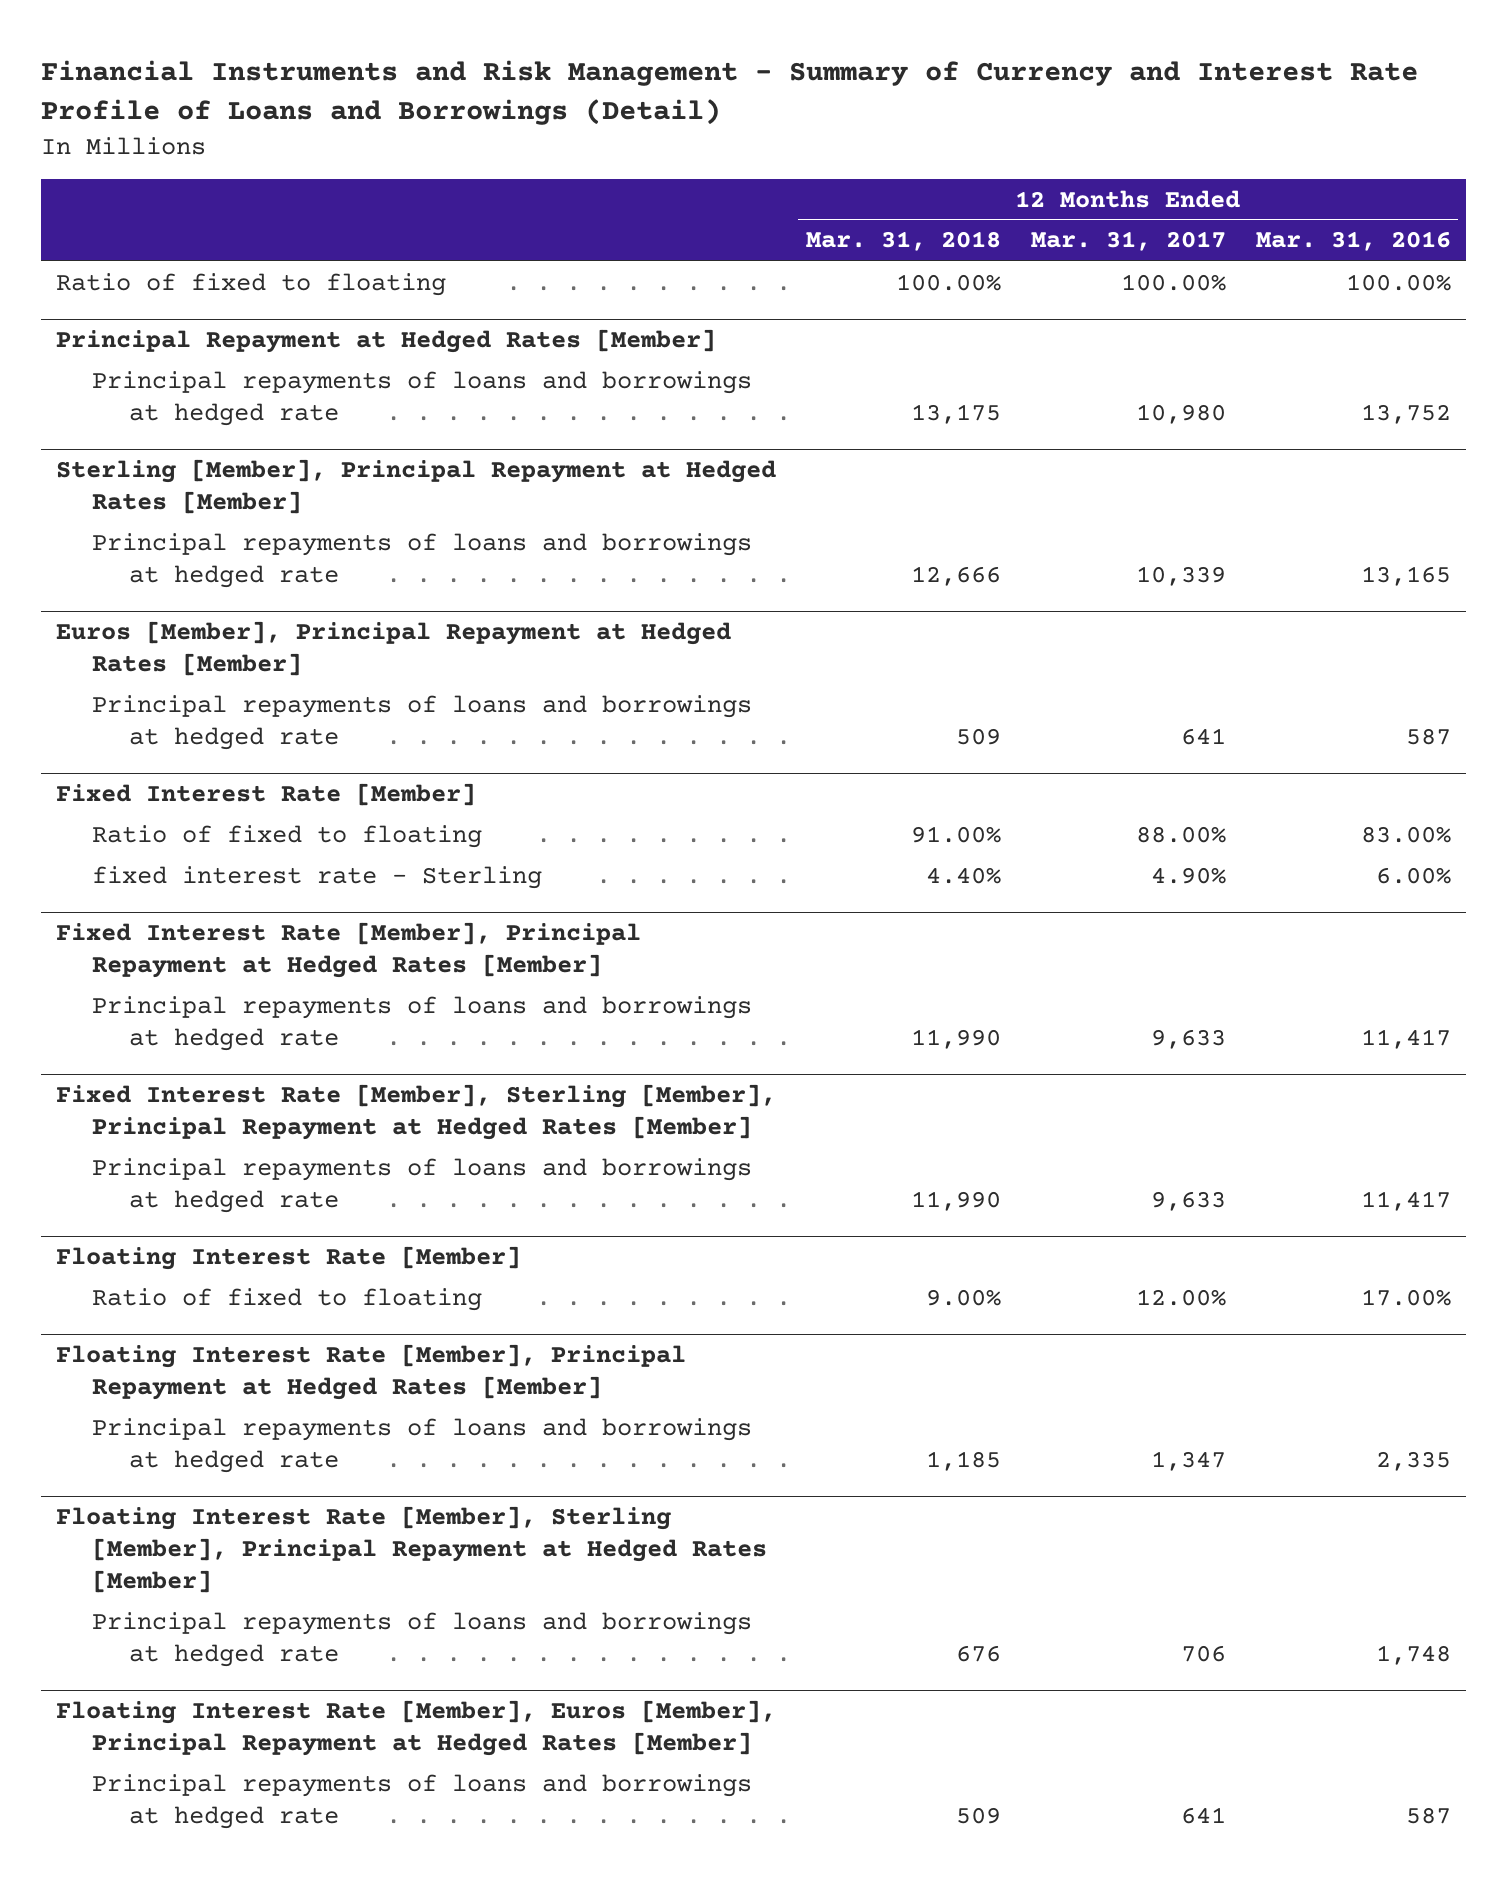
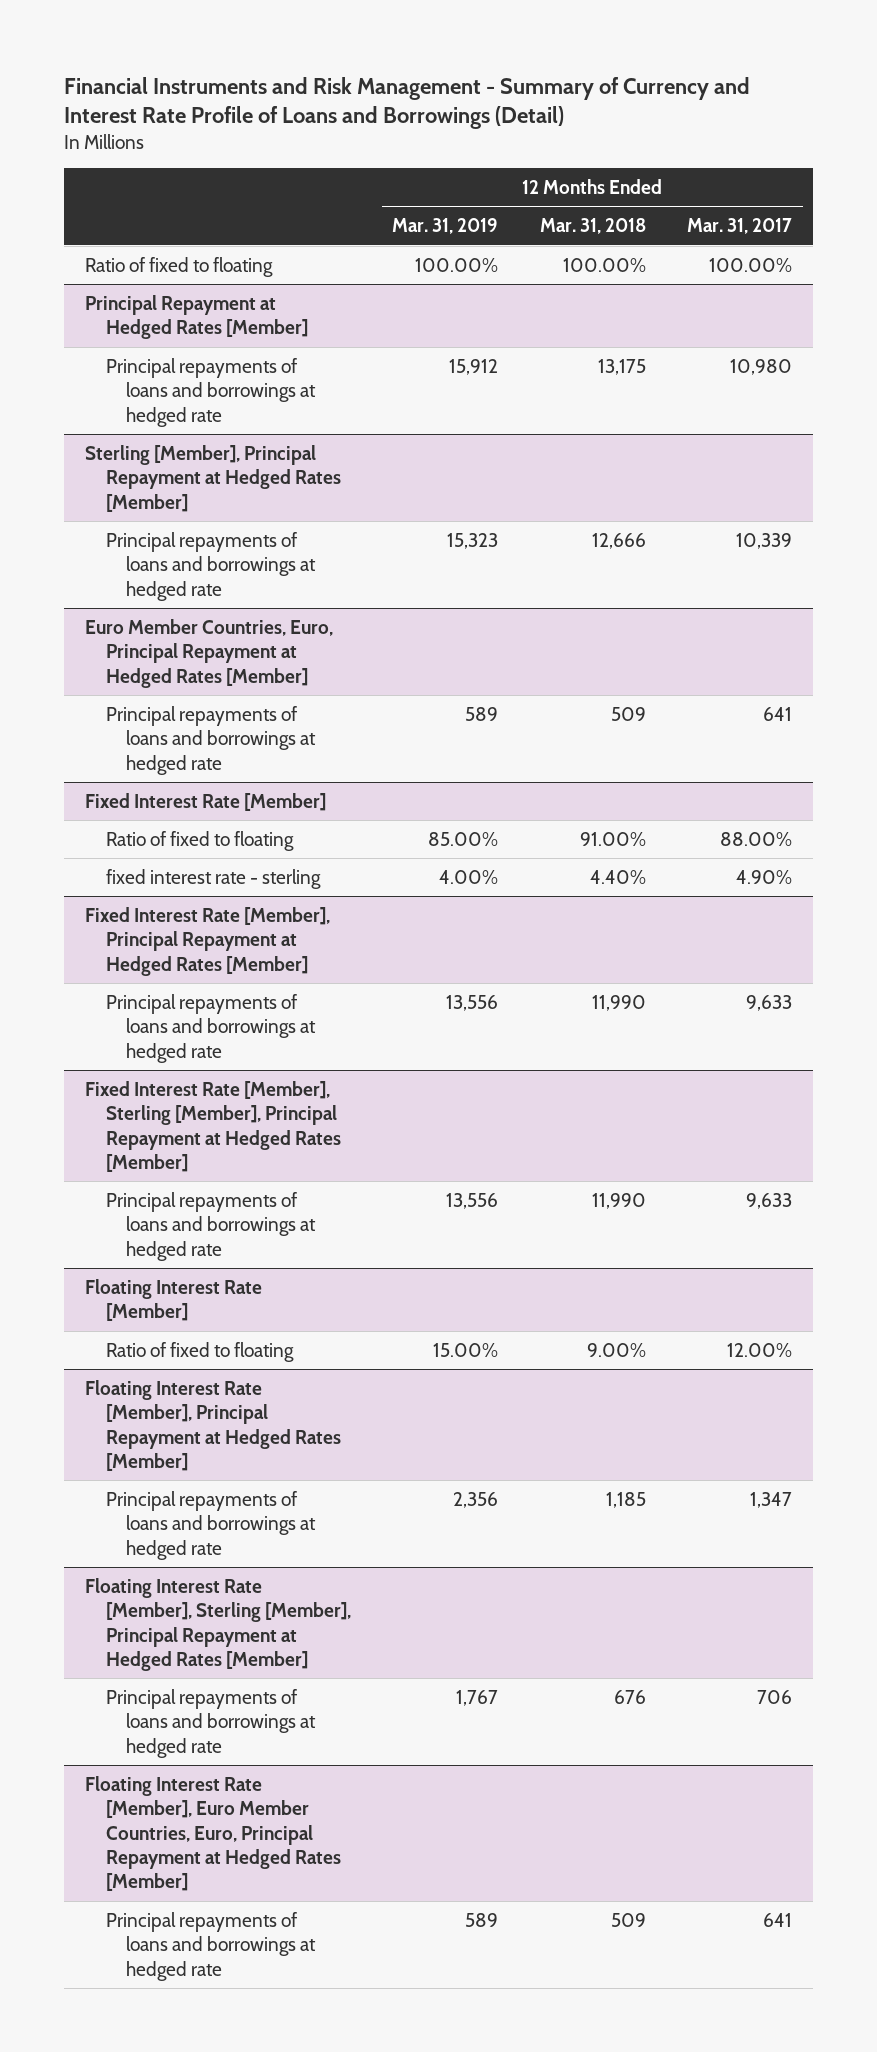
- | 12 Months Ended Mar. 31, 2018 | 12 Months Ended Mar. 31, 2017 | 12 Months Ended Mar. 31, 2016
+ | 12 Months Ended Mar. 31, 2019 | 12 Months Ended Mar. 31, 2018 | 12 Months Ended Mar. 31, 2017
- Euros [Member], Principal Repayment at Hedged Rates [Member]
+ Euro Member Countries, Euro, Principal Repayment at Hedged Rates [Member]
@ Fixed Interest Rate [Member]
- fixed interest rate - Sterling | 4.40% | 4.90% | 6.00%
+ fixed interest rate - sterling | 4.00% | 4.40% | 4.90%
- Floating Interest Rate [Member], Euros [Member], Principal Repayment at Hedged Rates [Member]
+ Floating Interest Rate [Member], Euro Member Countries, Euro, Principal Repayment at Hedged Rates [Member]

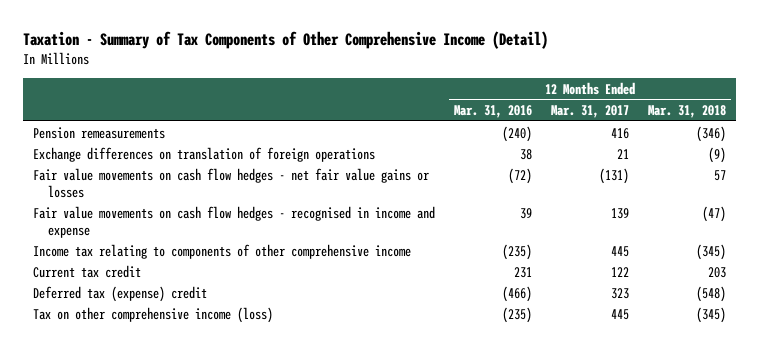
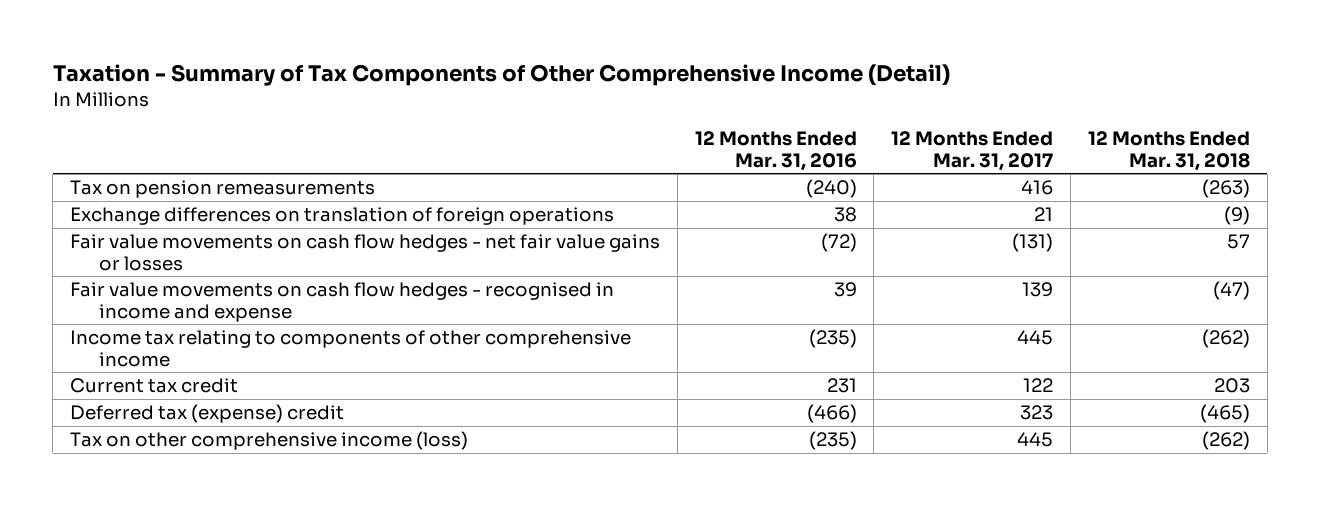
- Pension remeasurements | (240) | 416 | (346)
+ Tax on pension remeasurements | (240) | 416 | (263)
- Income tax relating to components of other comprehensive income | (235) | 445 | (345)
+ Income tax relating to components of other comprehensive income | (235) | 445 | (262)
- Deferred tax (expense) credit | (466) | 323 | (548)
- Tax on other comprehensive income (loss) | (235) | 445 | (345)
+ Deferred tax (expense) credit | (466) | 323 | (465)
+ Tax on other comprehensive income (loss) | (235) | 445 | (262)

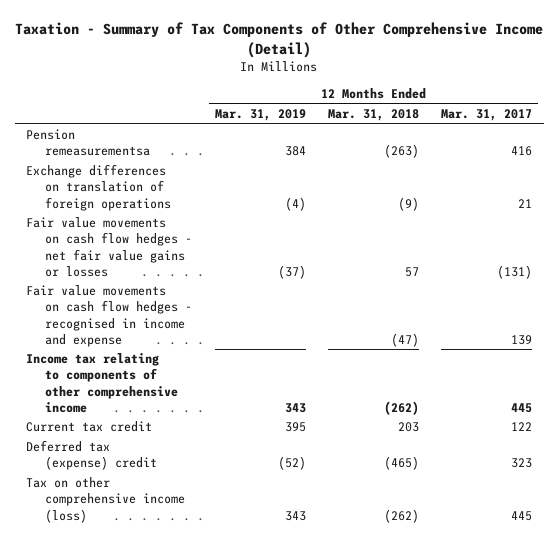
- | 12 Months Ended Mar. 31, 2016 | 12 Months Ended Mar. 31, 2017 | 12 Months Ended Mar. 31, 2018
+ | 12 Months Ended Mar. 31, 2019 | 12 Months Ended Mar. 31, 2018 | 12 Months Ended Mar. 31, 2017
- Tax on pension remeasurements | (240) | 416 | (263)
+ Pension remeasurementsa | 384 | (263) | 416

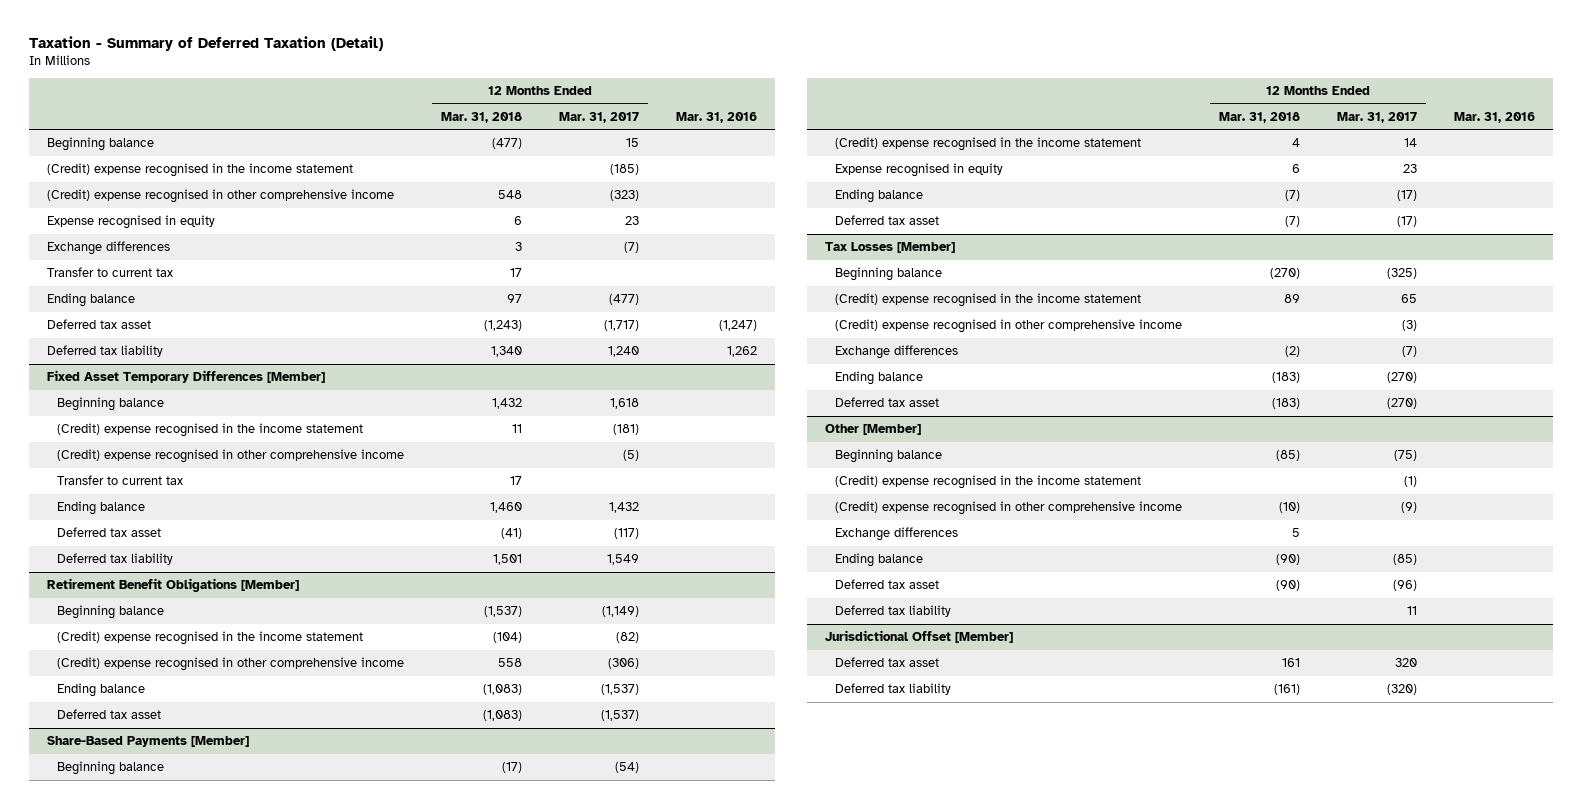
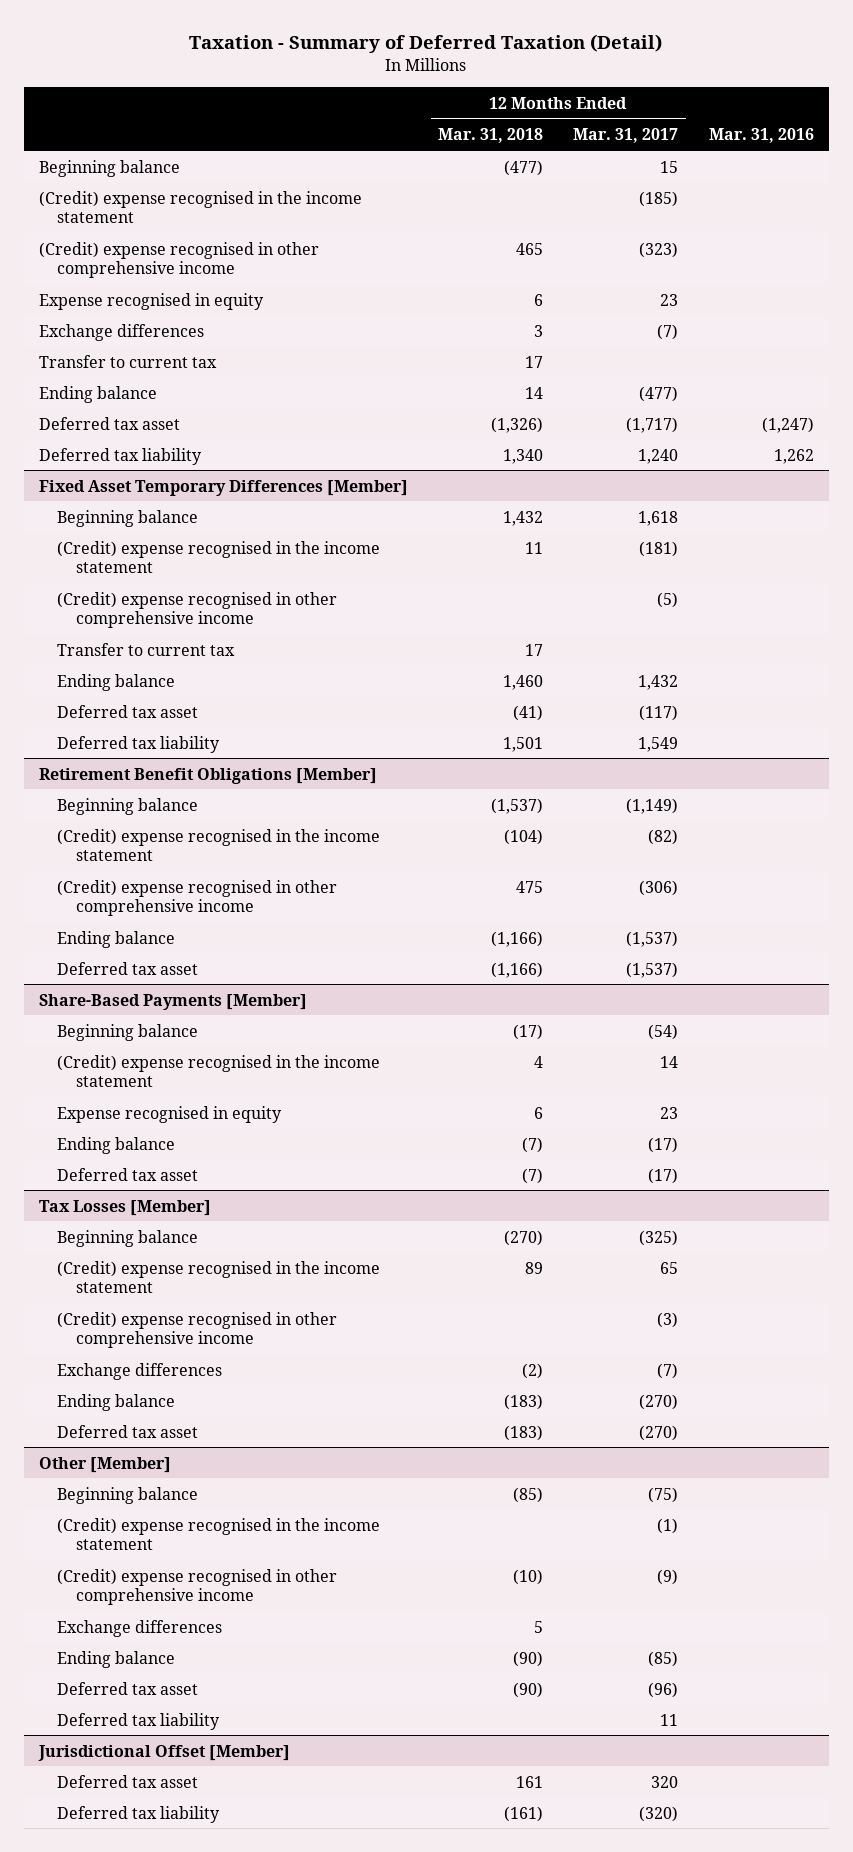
- (Credit) expense recognised in other comprehensive income | 548 | (323) |
+ (Credit) expense recognised in other comprehensive income | 465 | (323) |
- Ending balance | 97 | (477) |
- Deferred tax asset | (1,243) | (1,717) | (1,247)
+ Ending balance | 14 | (477) |
+ Deferred tax asset | (1,326) | (1,717) | (1,247)
@ Retirement Benefit Obligations [Member]
- (Credit) expense recognised in other comprehensive income | 558 | (306) |
- Ending balance | (1,083) | (1,537) |
- Deferred tax asset | (1,083) | (1,537) |
+ (Credit) expense recognised in other comprehensive income | 475 | (306) |
+ Ending balance | (1,166) | (1,537) |
+ Deferred tax asset | (1,166) | (1,537) |

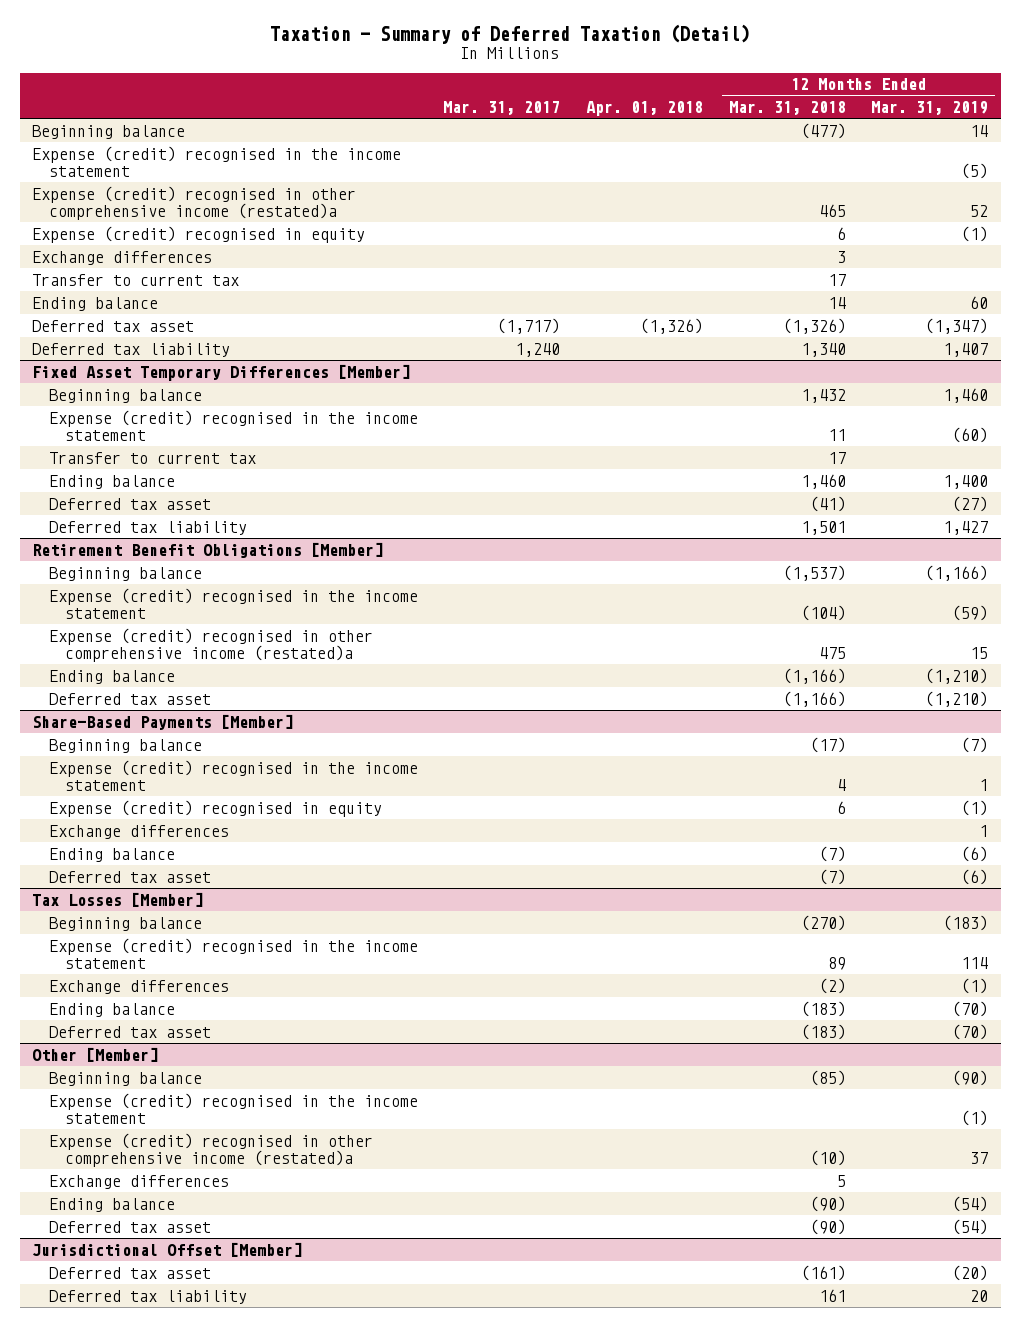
- | 12 Months Ended Mar. 31, 2018 | 12 Months Ended Mar. 31, 2017 | Mar. 31, 2016
+ | Mar. 31, 2017 | Apr. 01, 2018 | 12 Months Ended Mar. 31, 2018 | 12 Months Ended Mar. 31, 2019
- (Credit) expense recognised in the income statement | | (185) |
- (Credit) expense recognised in other comprehensive income | 465 | (323) |
- Expense recognised in equity | 6 | 23 |
+ Expense (credit) recognised in the income statement | | | | (5)
+ Expense (credit) recognised in other comprehensive income (restated)a | | | 465 | 52
+ Expense (credit) recognised in equity | | | 6 | (1)
@ Fixed Asset Temporary Differences [Member]
- (Credit) expense recognised in the income statement | 11 | (181) |
- (Credit) expense recognised in other comprehensive income | | (5) |
+ Expense (credit) recognised in the income statement | | | 11 | (60)
@ Retirement Benefit Obligations [Member]
- (Credit) expense recognised in the income statement | (104) | (82) |
- (Credit) expense recognised in other comprehensive income | 475 | (306) |
+ Expense (credit) recognised in the income statement | | | (104) | (59)
+ Expense (credit) recognised in other comprehensive income (restated)a | | | 475 | 15
@ Share-Based Payments [Member]
- (Credit) expense recognised in the income statement | 4 | 14 |
- Expense recognised in equity | 6 | 23 |
+ Expense (credit) recognised in the income statement | | | 4 | 1
+ Expense (credit) recognised in equity | | | 6 | (1)
+ Exchange differences | | | | 1
@ Tax Losses [Member]
- (Credit) expense recognised in the income statement | 89 | 65 |
- (Credit) expense recognised in other comprehensive income | | (3) |
+ Expense (credit) recognised in the income statement | | | 89 | 114
@ Other [Member]
- (Credit) expense recognised in the income statement | | (1) |
- (Credit) expense recognised in other comprehensive income | (10) | (9) |
+ Expense (credit) recognised in the income statement | | | | (1)
+ Expense (credit) recognised in other comprehensive income (restated)a | | | (10) | 37
- Deferred tax liability | | 11 |
@ Jurisdictional Offset [Member]
- Deferred tax asset | 161 | 320 |
- Deferred tax liability | (161) | (320) |
+ Deferred tax asset | | | (161) | (20)
+ Deferred tax liability | | | 161 | 20

